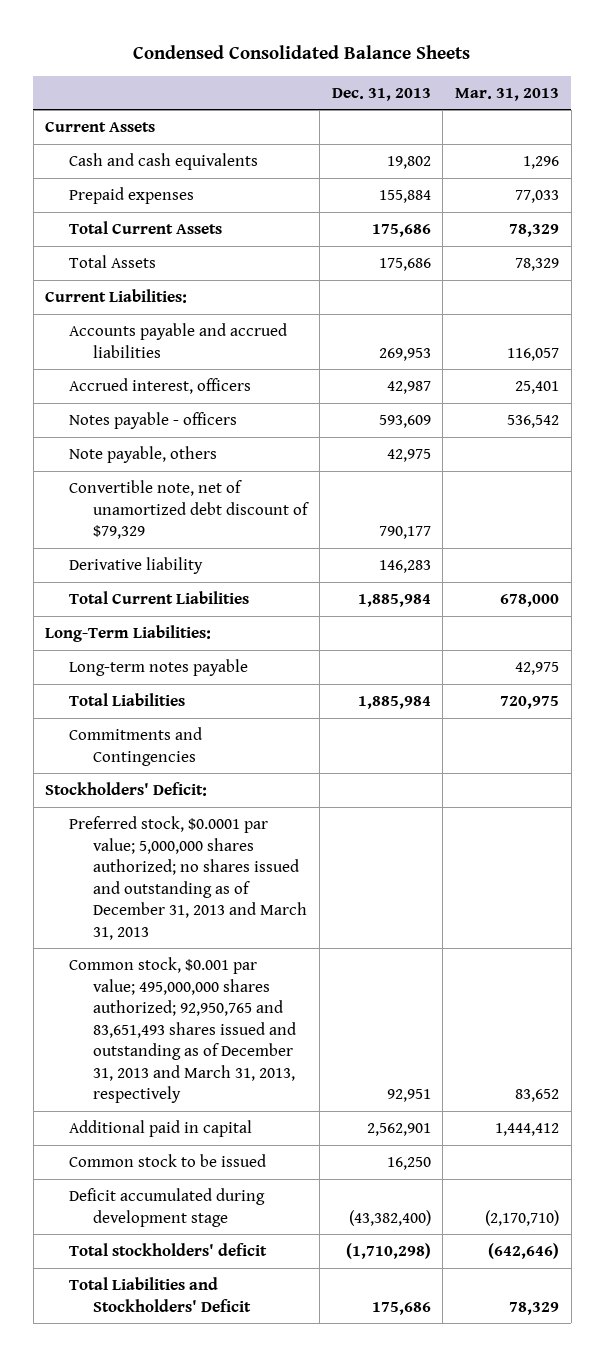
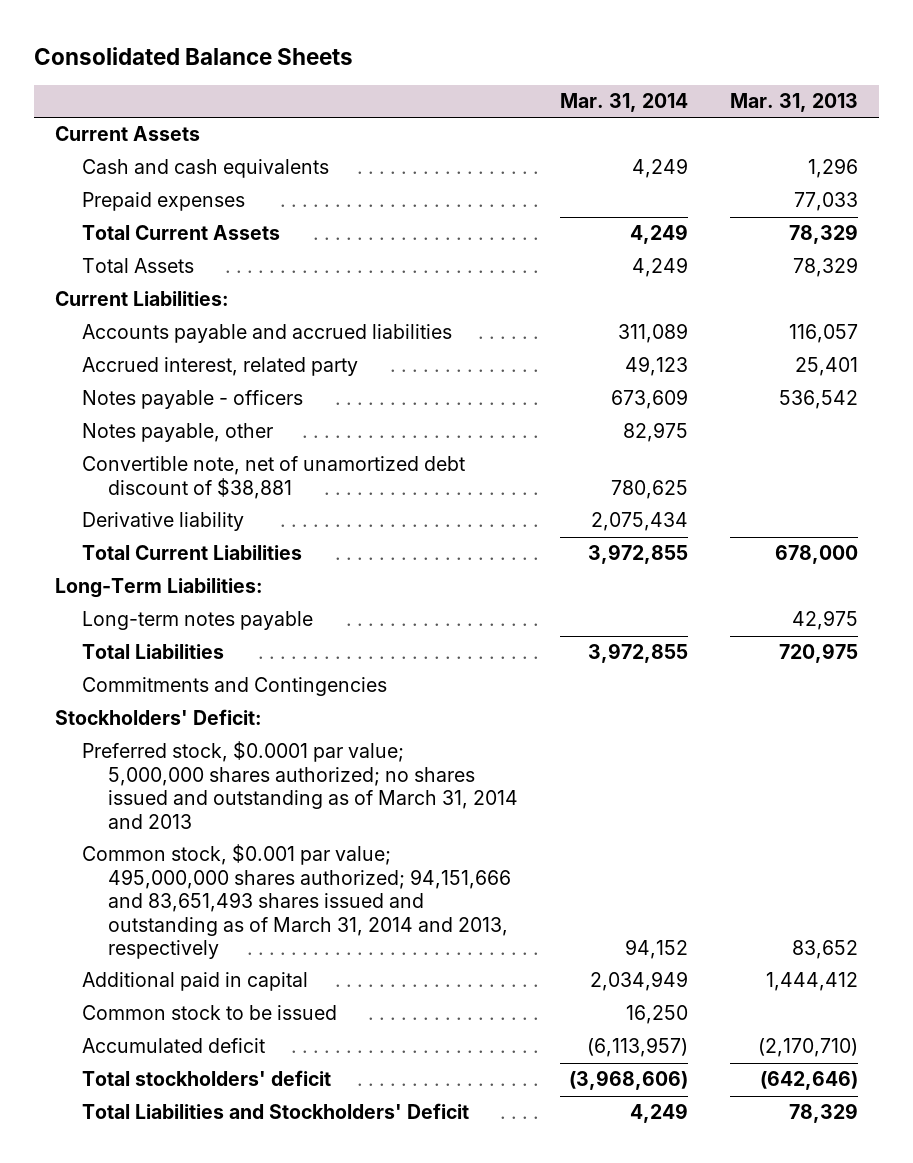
- Condensed Consolidated Balance Sheets
+ Consolidated Balance Sheets
- | Dec. 31, 2013 | Mar. 31, 2013
+ | Mar. 31, 2014 | Mar. 31, 2013
- Accrued interest, officers | 42,987 | 25,401
+ Accrued interest, related party | 49,123 | 25,401
- Note payable, others | 42,975 |
- Convertible note, net of unamortized debt discount of $79,329 | 790,177 |
+ Notes payable, other | 82,975 |
+ Convertible note, net of unamortized debt discount of $38,881 | 780,625 |
- Preferred stock, $0.0001 par value; 5,000,000 shares authorized; no shares issued and outstanding as of December 31, 2013 and March 31, 2013
- Common stock, $0.001 par value; 495,000,000 shares authorized; 92,950,765 and 83,651,493 shares issued and outstanding as of December 31, 2013 and March 31, 2013, respectively | 92,951 | 83,652
+ Preferred stock, $0.0001 par value; 5,000,000 shares authorized; no shares issued and outstanding as of March 31, 2014 and 2013
+ Common stock, $0.001 par value; 495,000,000 shares authorized; 94,151,666 and 83,651,493 shares issued and outstanding as of March 31, 2014 and 2013, respectively | 94,152 | 83,652
- Deficit accumulated during development stage | (43,382,400) | (2,170,710)
+ Accumulated deficit | (6,113,957) | (2,170,710)

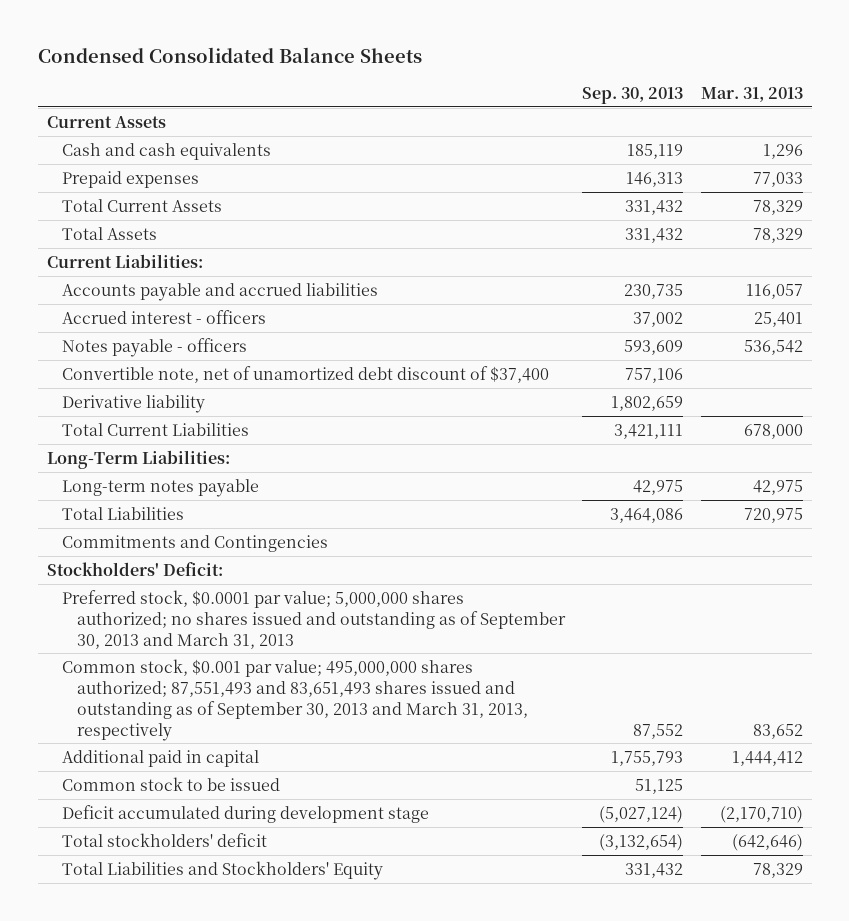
- Consolidated Balance Sheets
+ Condensed Consolidated Balance Sheets
- | Mar. 31, 2014 | Mar. 31, 2013
+ | Sep. 30, 2013 | Mar. 31, 2013
- Accrued interest, related party | 49,123 | 25,401
+ Accrued interest - officers | 37,002 | 25,401
- Notes payable, other | 82,975 |
- Convertible note, net of unamortized debt discount of $38,881 | 780,625 |
+ Convertible note, net of unamortized debt discount of $37,400 | 757,106 |
- Preferred stock, $0.0001 par value; 5,000,000 shares authorized; no shares issued and outstanding as of March 31, 2014 and 2013
- Common stock, $0.001 par value; 495,000,000 shares authorized; 94,151,666 and 83,651,493 shares issued and outstanding as of March 31, 2014 and 2013, respectively | 94,152 | 83,652
+ Preferred stock, $0.0001 par value; 5,000,000 shares authorized; no shares issued and outstanding as of September 30, 2013 and March 31, 2013
+ Common stock, $0.001 par value; 495,000,000 shares authorized; 87,551,493 and 83,651,493 shares issued and outstanding as of September 30, 2013 and March 31, 2013, respectively | 87,552 | 83,652
- Accumulated deficit | (6,113,957) | (2,170,710)
+ Deficit accumulated during development stage | (5,027,124) | (2,170,710)
- Total Liabilities and Stockholders' Deficit | 4,249 | 78,329
+ Total Liabilities and Stockholders' Equity | 331,432 | 78,329

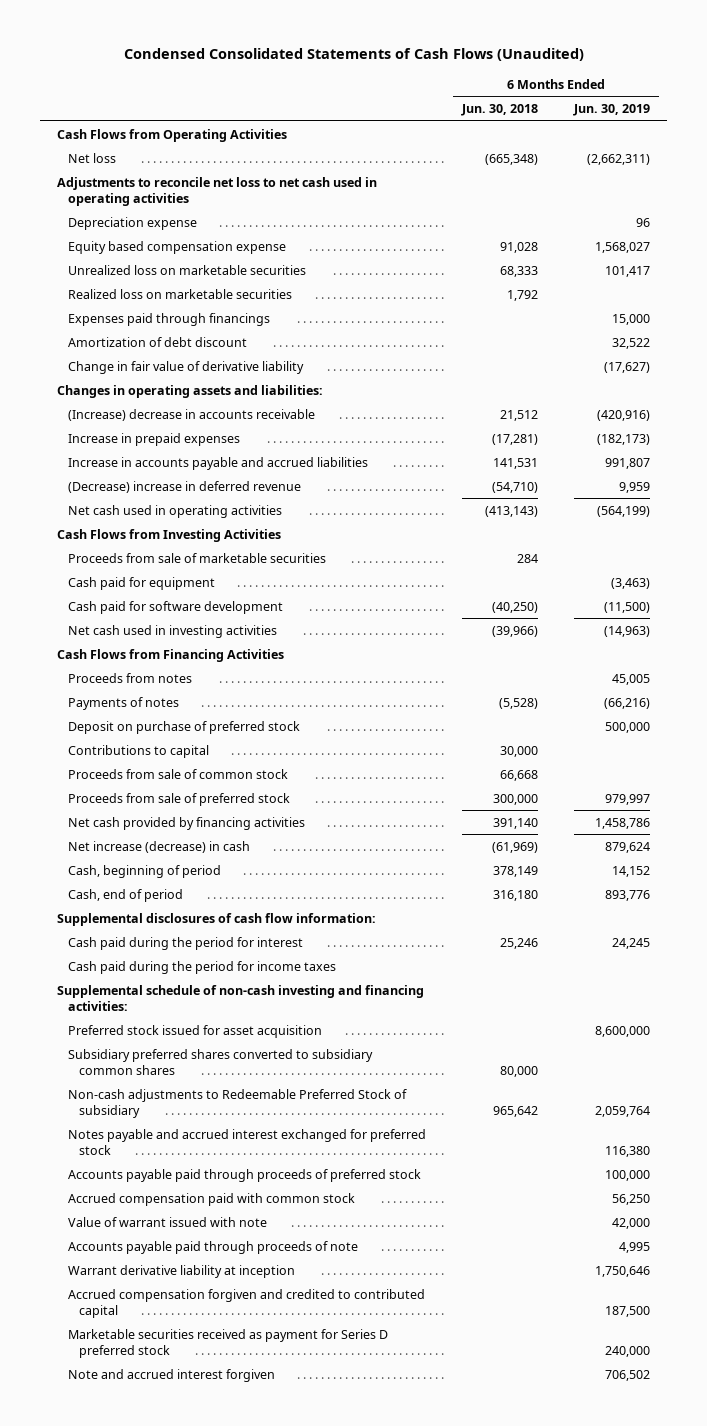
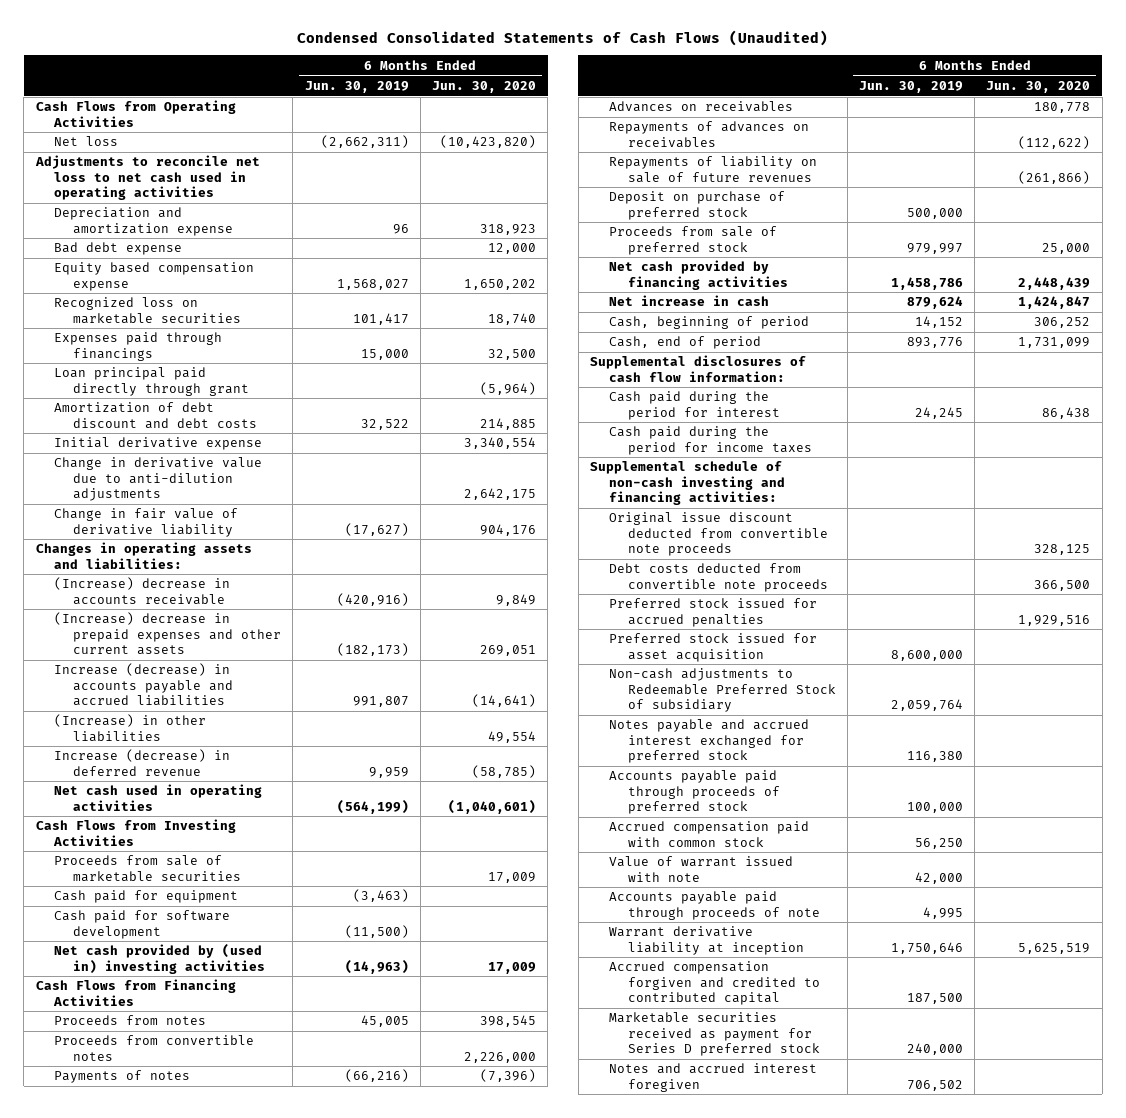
- | 6 Months Ended Jun. 30, 2018 | 6 Months Ended Jun. 30, 2019
+ | 6 Months Ended Jun. 30, 2019 | 6 Months Ended Jun. 30, 2020
- Depreciation expense | | 96
+ Depreciation and amortization expense | 96 | 318,923
+ Bad debt expense | | 12,000
- Unrealized loss on marketable securities | 68,333 | 101,417
- Realized loss on marketable securities | 1,792 |
+ Recognized loss on marketable securities | 101,417 | 18,740
- Amortization of debt discount | | 32,522
+ Loan principal paid directly through grant | | (5,964)
+ Amortization of debt discount and debt costs | 32,522 | 214,885
+ Initial derivative expense | | 3,340,554
+ Change in derivative value due to anti-dilution adjustments | | 2,642,175
- Increase in prepaid expenses | (17,281) | (182,173)
- Increase in accounts payable and accrued liabilities | 141,531 | 991,807
- (Decrease) increase in deferred revenue | (54,710) | 9,959
+ (Increase) decrease in prepaid expenses and other current assets | (182,173) | 269,051
+ Increase (decrease) in accounts payable and accrued liabilities | 991,807 | (14,641)
+ (Increase) in other liabilities | | 49,554
+ Increase (decrease) in deferred revenue | 9,959 | (58,785)
- Net cash used in investing activities | (39,966) | (14,963)
+ Net cash provided by (used in) investing activities | (14,963) | 17,009
+ Proceeds from convertible notes | | 2,226,000
+ Advances on receivables | | 180,778
+ Repayments of advances on receivables | | (112,622)
+ Repayments of liability on sale of future revenues | | (261,866)
- Contributions to capital | 30,000 |
- Proceeds from sale of common stock | 66,668 |
- Net increase (decrease) in cash | (61,969) | 879,624
+ Net increase in cash | 879,624 | 1,424,847
+ Original issue discount deducted from convertible note proceeds | | 328,125
+ Debt costs deducted from convertible note proceeds | | 366,500
+ Preferred stock issued for accrued penalties | | 1,929,516
- Subsidiary preferred shares converted to subsidiary common shares | 80,000 |
- Note and accrued interest forgiven | | 706,502
+ Notes and accrued interest foregiven | 706,502 |

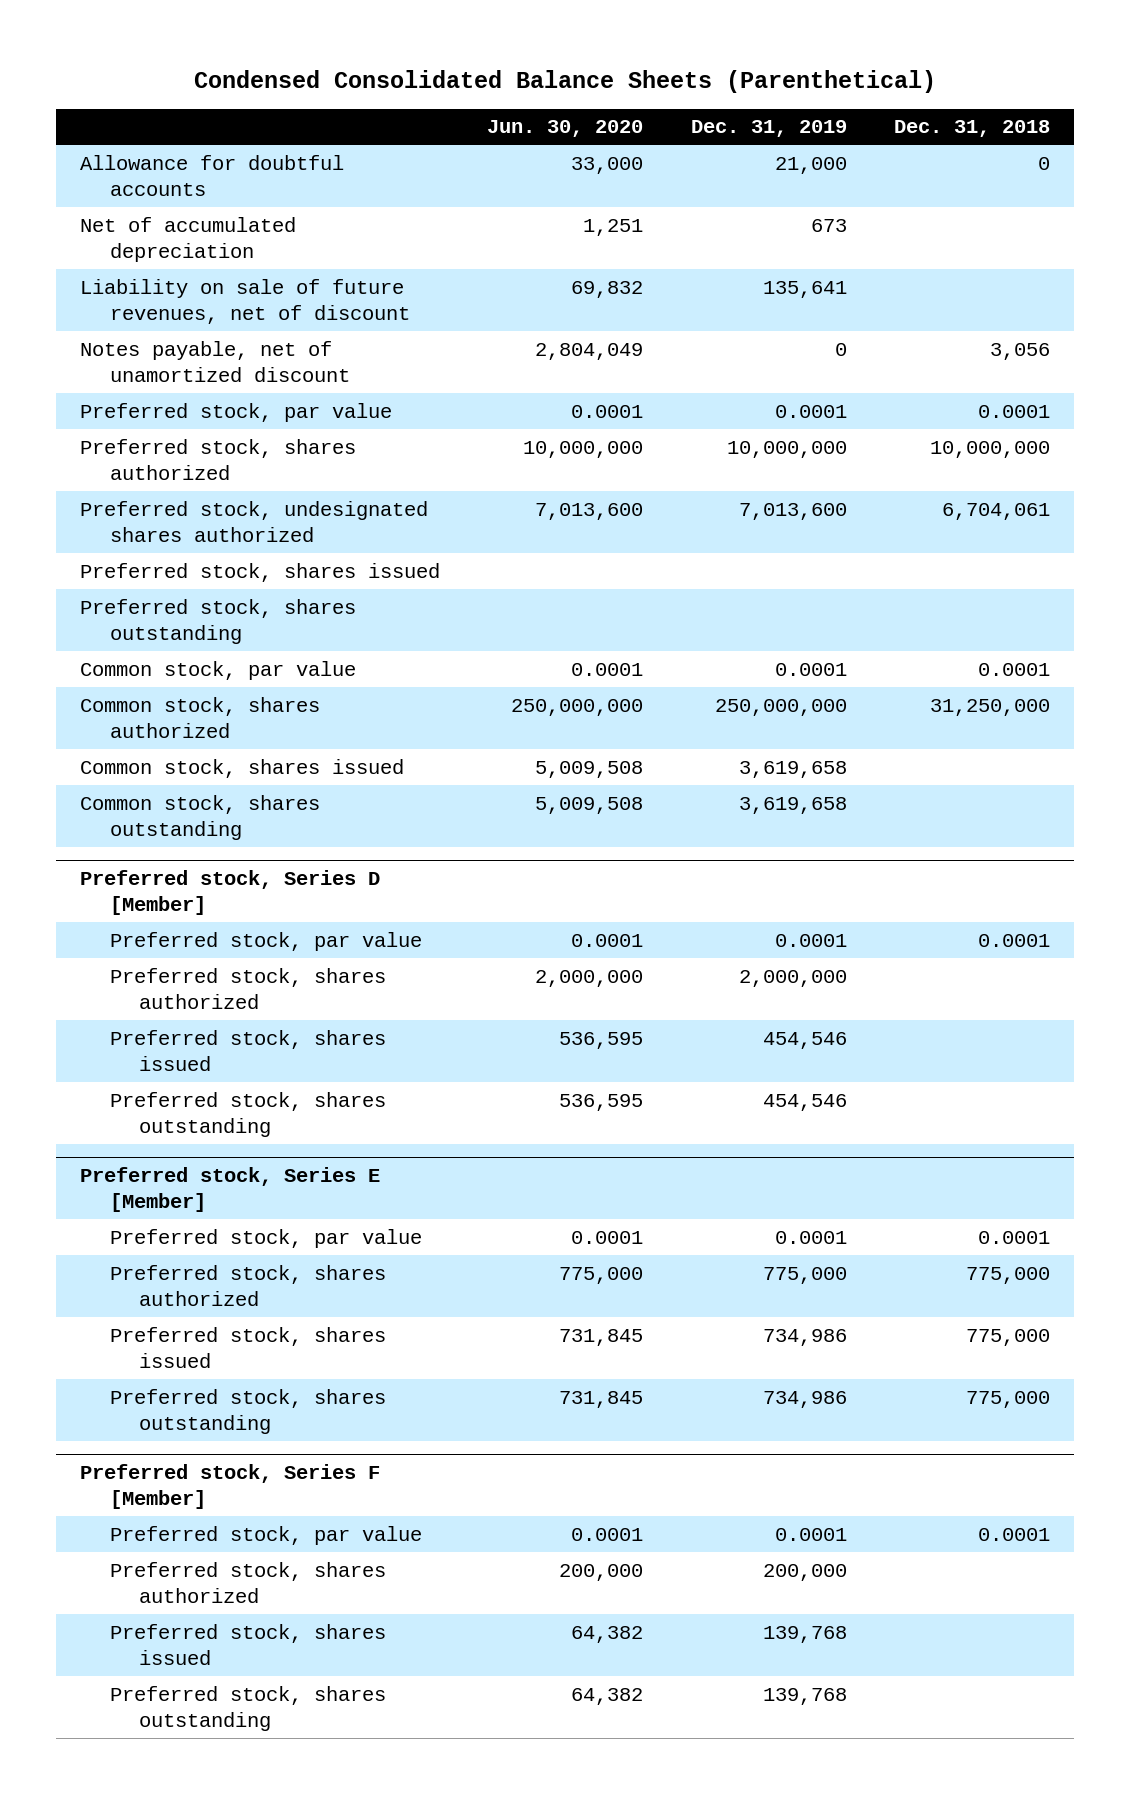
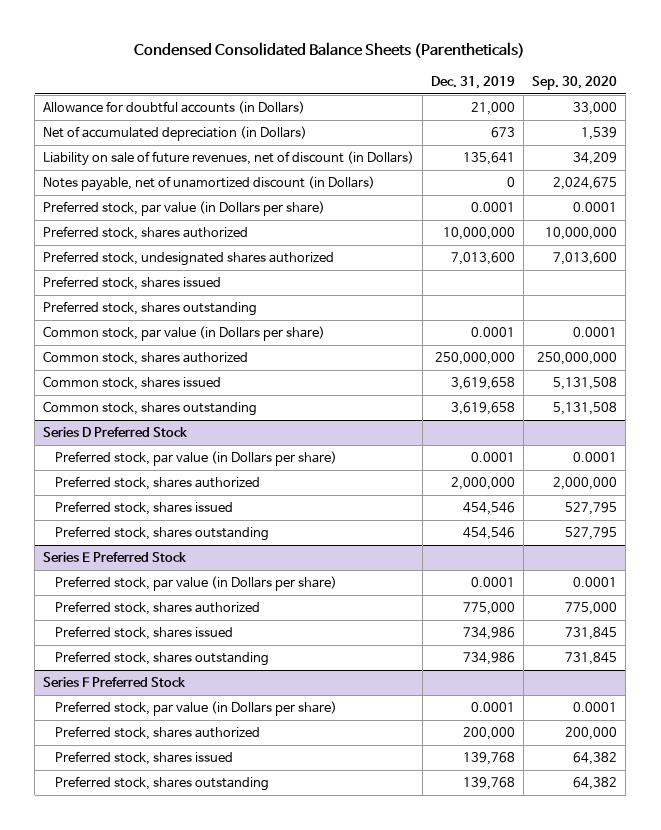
- Condensed Consolidated Balance Sheets (Parenthetical)
+ Condensed Consolidated Balance Sheets (Parentheticals)
- | Jun. 30, 2020 | Dec. 31, 2019 | Dec. 31, 2018
+ | Dec. 31, 2019 | Sep. 30, 2020
- Allowance for doubtful accounts | 33,000 | 21,000 | 0
- Net of accumulated depreciation | 1,251 | 673 |
- Liability on sale of future revenues, net of discount | 69,832 | 135,641 |
- Notes payable, net of unamortized discount | 2,804,049 | 0 | 3,056
- Preferred stock, par value | 0.0001 | 0.0001 | 0.0001
+ Allowance for doubtful accounts (in Dollars) | 21,000 | 33,000
+ Net of accumulated depreciation (in Dollars) | 673 | 1,539
+ Liability on sale of future revenues, net of discount (in Dollars) | 135,641 | 34,209
+ Notes payable, net of unamortized discount (in Dollars) | 0 | 2,024,675
+ Preferred stock, par value (in Dollars per share) | 0.0001 | 0.0001
- Common stock, par value | 0.0001 | 0.0001 | 0.0001
+ Common stock, par value (in Dollars per share) | 0.0001 | 0.0001
- Preferred stock, Series D [Member]
- Preferred stock, par value | 0.0001 | 0.0001 | 0.0001
+ Series D Preferred Stock
+ Preferred stock, par value (in Dollars per share) | 0.0001 | 0.0001
- Preferred stock, Series E [Member]
- Preferred stock, par value | 0.0001 | 0.0001 | 0.0001
+ Series E Preferred Stock
+ Preferred stock, par value (in Dollars per share) | 0.0001 | 0.0001
- Preferred stock, Series F [Member]
- Preferred stock, par value | 0.0001 | 0.0001 | 0.0001
+ Series F Preferred Stock
+ Preferred stock, par value (in Dollars per share) | 0.0001 | 0.0001

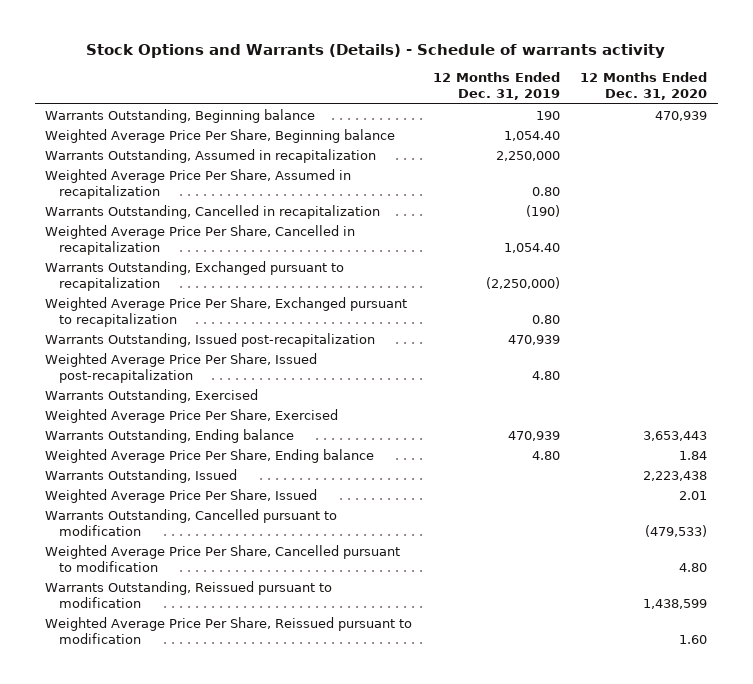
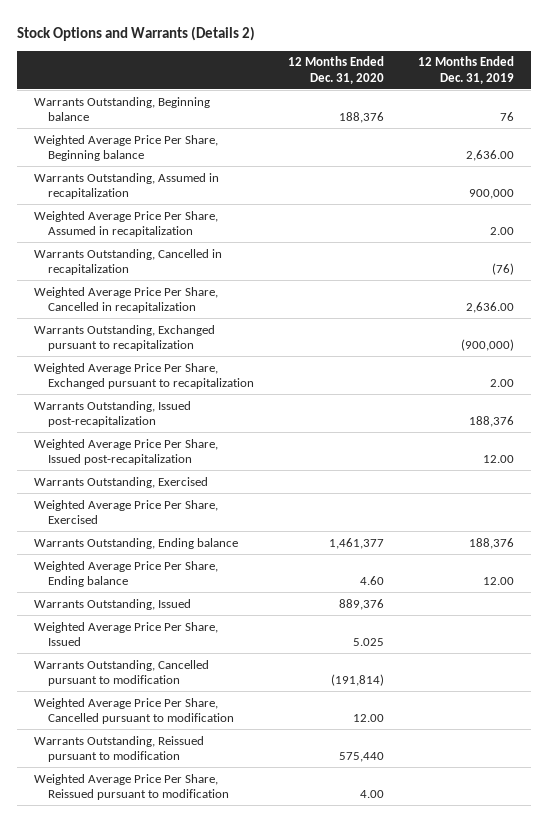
- Stock Options and Warrants (Details) - Schedule of warrants activity
+ Stock Options and Warrants (Details 2)
- | 12 Months Ended Dec. 31, 2019 | 12 Months Ended Dec. 31, 2020
+ | 12 Months Ended Dec. 31, 2020 | 12 Months Ended Dec. 31, 2019
- Warrants Outstanding, Beginning balance | 190 | 470,939
- Weighted Average Price Per Share, Beginning balance | 1,054.40 |
- Warrants Outstanding, Assumed in recapitalization | 2,250,000 |
- Weighted Average Price Per Share, Assumed in recapitalization | 0.80 |
- Warrants Outstanding, Cancelled in recapitalization | (190) |
- Weighted Average Price Per Share, Cancelled in recapitalization | 1,054.40 |
- Warrants Outstanding, Exchanged pursuant to recapitalization | (2,250,000) |
- Weighted Average Price Per Share, Exchanged pursuant to recapitalization | 0.80 |
- Warrants Outstanding, Issued post-recapitalization | 470,939 |
- Weighted Average Price Per Share, Issued post-recapitalization | 4.80 |
+ Warrants Outstanding, Beginning balance | 188,376 | 76
+ Weighted Average Price Per Share, Beginning balance | | 2,636.00
+ Warrants Outstanding, Assumed in recapitalization | | 900,000
+ Weighted Average Price Per Share, Assumed in recapitalization | | 2.00
+ Warrants Outstanding, Cancelled in recapitalization | | (76)
+ Weighted Average Price Per Share, Cancelled in recapitalization | | 2,636.00
+ Warrants Outstanding, Exchanged pursuant to recapitalization | | (900,000)
+ Weighted Average Price Per Share, Exchanged pursuant to recapitalization | | 2.00
+ Warrants Outstanding, Issued post-recapitalization | | 188,376
+ Weighted Average Price Per Share, Issued post-recapitalization | | 12.00
- Warrants Outstanding, Ending balance | 470,939 | 3,653,443
- Weighted Average Price Per Share, Ending balance | 4.80 | 1.84
- Warrants Outstanding, Issued | | 2,223,438
- Weighted Average Price Per Share, Issued | | 2.01
- Warrants Outstanding, Cancelled pursuant to modification | | (479,533)
- Weighted Average Price Per Share, Cancelled pursuant to modification | | 4.80
- Warrants Outstanding, Reissued pursuant to modification | | 1,438,599
- Weighted Average Price Per Share, Reissued pursuant to modification | | 1.60
+ Warrants Outstanding, Ending balance | 1,461,377 | 188,376
+ Weighted Average Price Per Share, Ending balance | 4.60 | 12.00
+ Warrants Outstanding, Issued | 889,376 |
+ Weighted Average Price Per Share, Issued | 5.025 |
+ Warrants Outstanding, Cancelled pursuant to modification | (191,814) |
+ Weighted Average Price Per Share, Cancelled pursuant to modification | 12.00 |
+ Warrants Outstanding, Reissued pursuant to modification | 575,440 |
+ Weighted Average Price Per Share, Reissued pursuant to modification | 4.00 |

